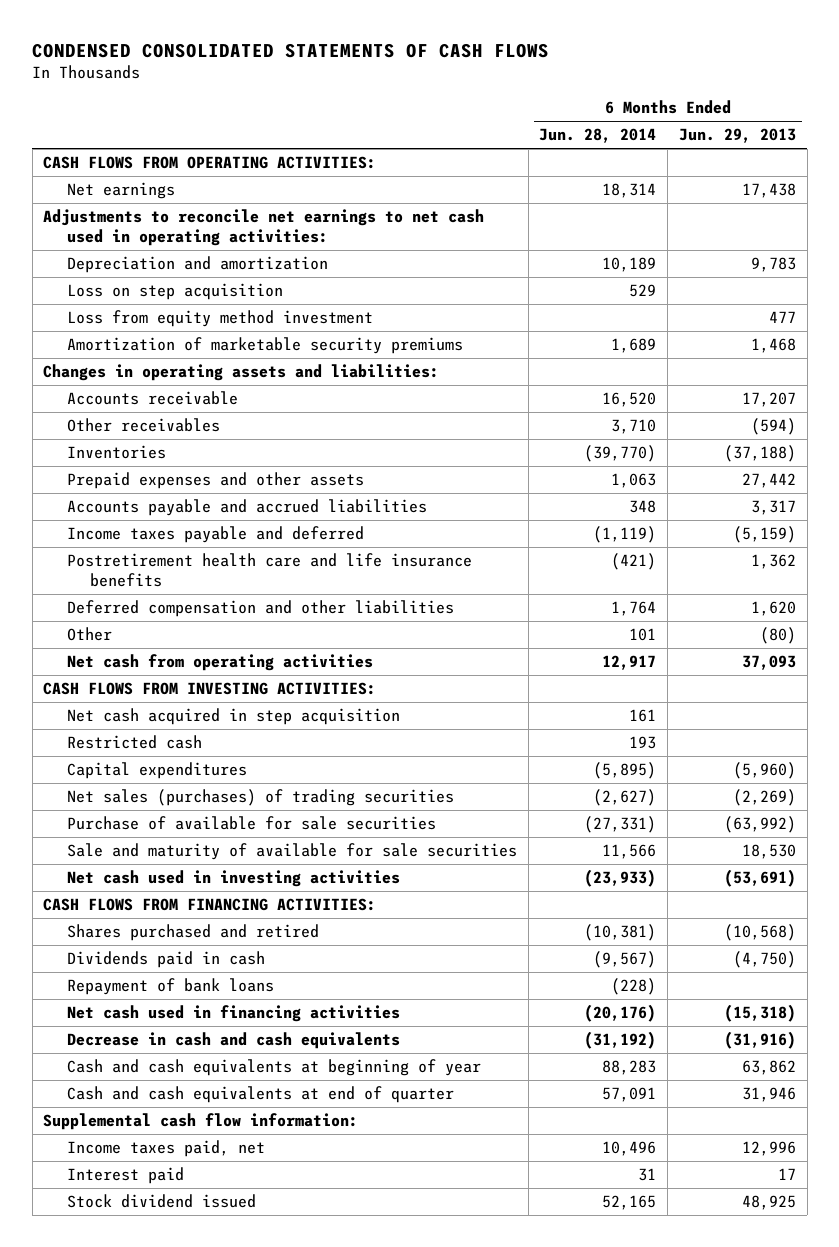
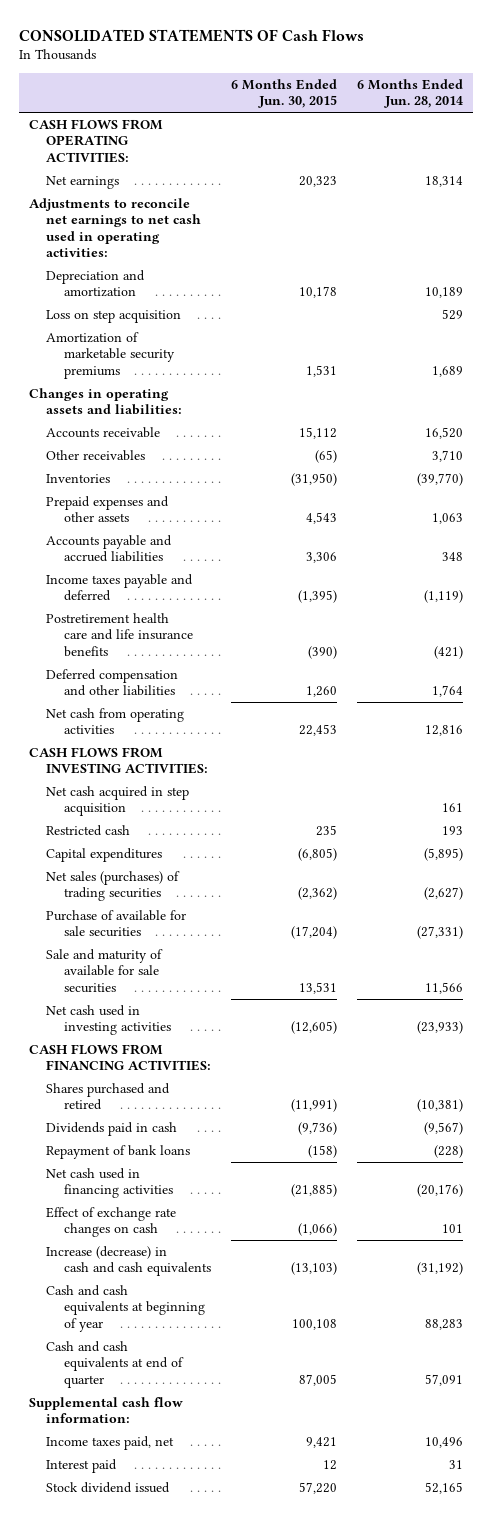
- CONDENSED CONSOLIDATED STATEMENTS OF CASH FLOWS
+ CONSOLIDATED STATEMENTS OF Cash Flows
- | 6 Months Ended Jun. 28, 2014 | 6 Months Ended Jun. 29, 2013
+ | 6 Months Ended Jun. 30, 2015 | 6 Months Ended Jun. 28, 2014
- Loss from equity method investment | | 477
- Other | 101 | (80)
- Net cash from operating activities | 12,917 | 37,093
+ Net cash from operating activities | 22,453 | 12,816
- Decrease in cash and cash equivalents | (31,192) | (31,916)
+ Effect of exchange rate changes on cash | (1,066) | 101
+ Increase (decrease) in cash and cash equivalents | (13,103) | (31,192)

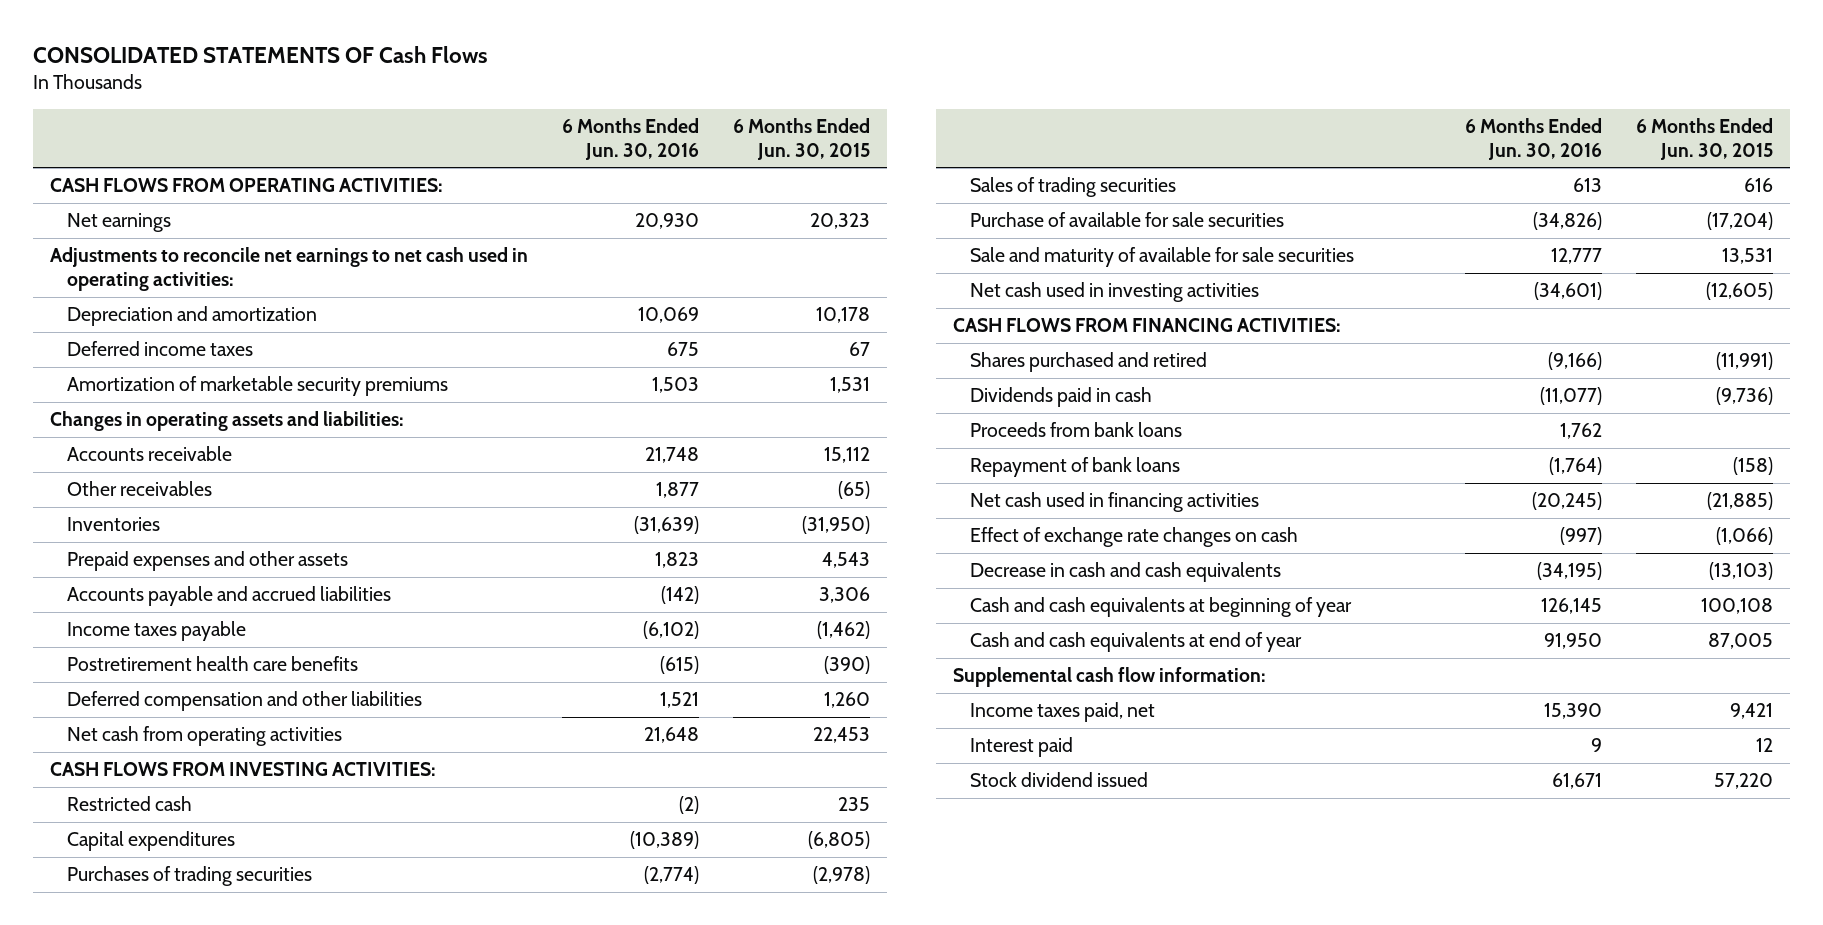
- | 6 Months Ended Jun. 30, 2015 | 6 Months Ended Jun. 28, 2014
+ | 6 Months Ended Jun. 30, 2016 | 6 Months Ended Jun. 30, 2015
- Loss on step acquisition | | 529
+ Deferred income taxes | 675 | 67
- Income taxes payable and deferred | (1,395) | (1,119)
- Postretirement health care and life insurance benefits | (390) | (421)
+ Income taxes payable | (6,102) | (1,462)
+ Postretirement health care benefits | (615) | (390)
- Net cash acquired in step acquisition | | 161
- Net sales (purchases) of trading securities | (2,362) | (2,627)
+ Purchases of trading securities | (2,774) | (2,978)
+ Sales of trading securities | 613 | 616
+ Proceeds from bank loans | 1,762 |
- Increase (decrease) in cash and cash equivalents | (13,103) | (31,192)
+ Decrease in cash and cash equivalents | (34,195) | (13,103)
- Cash and cash equivalents at end of quarter | 87,005 | 57,091
+ Cash and cash equivalents at end of year | 91,950 | 87,005

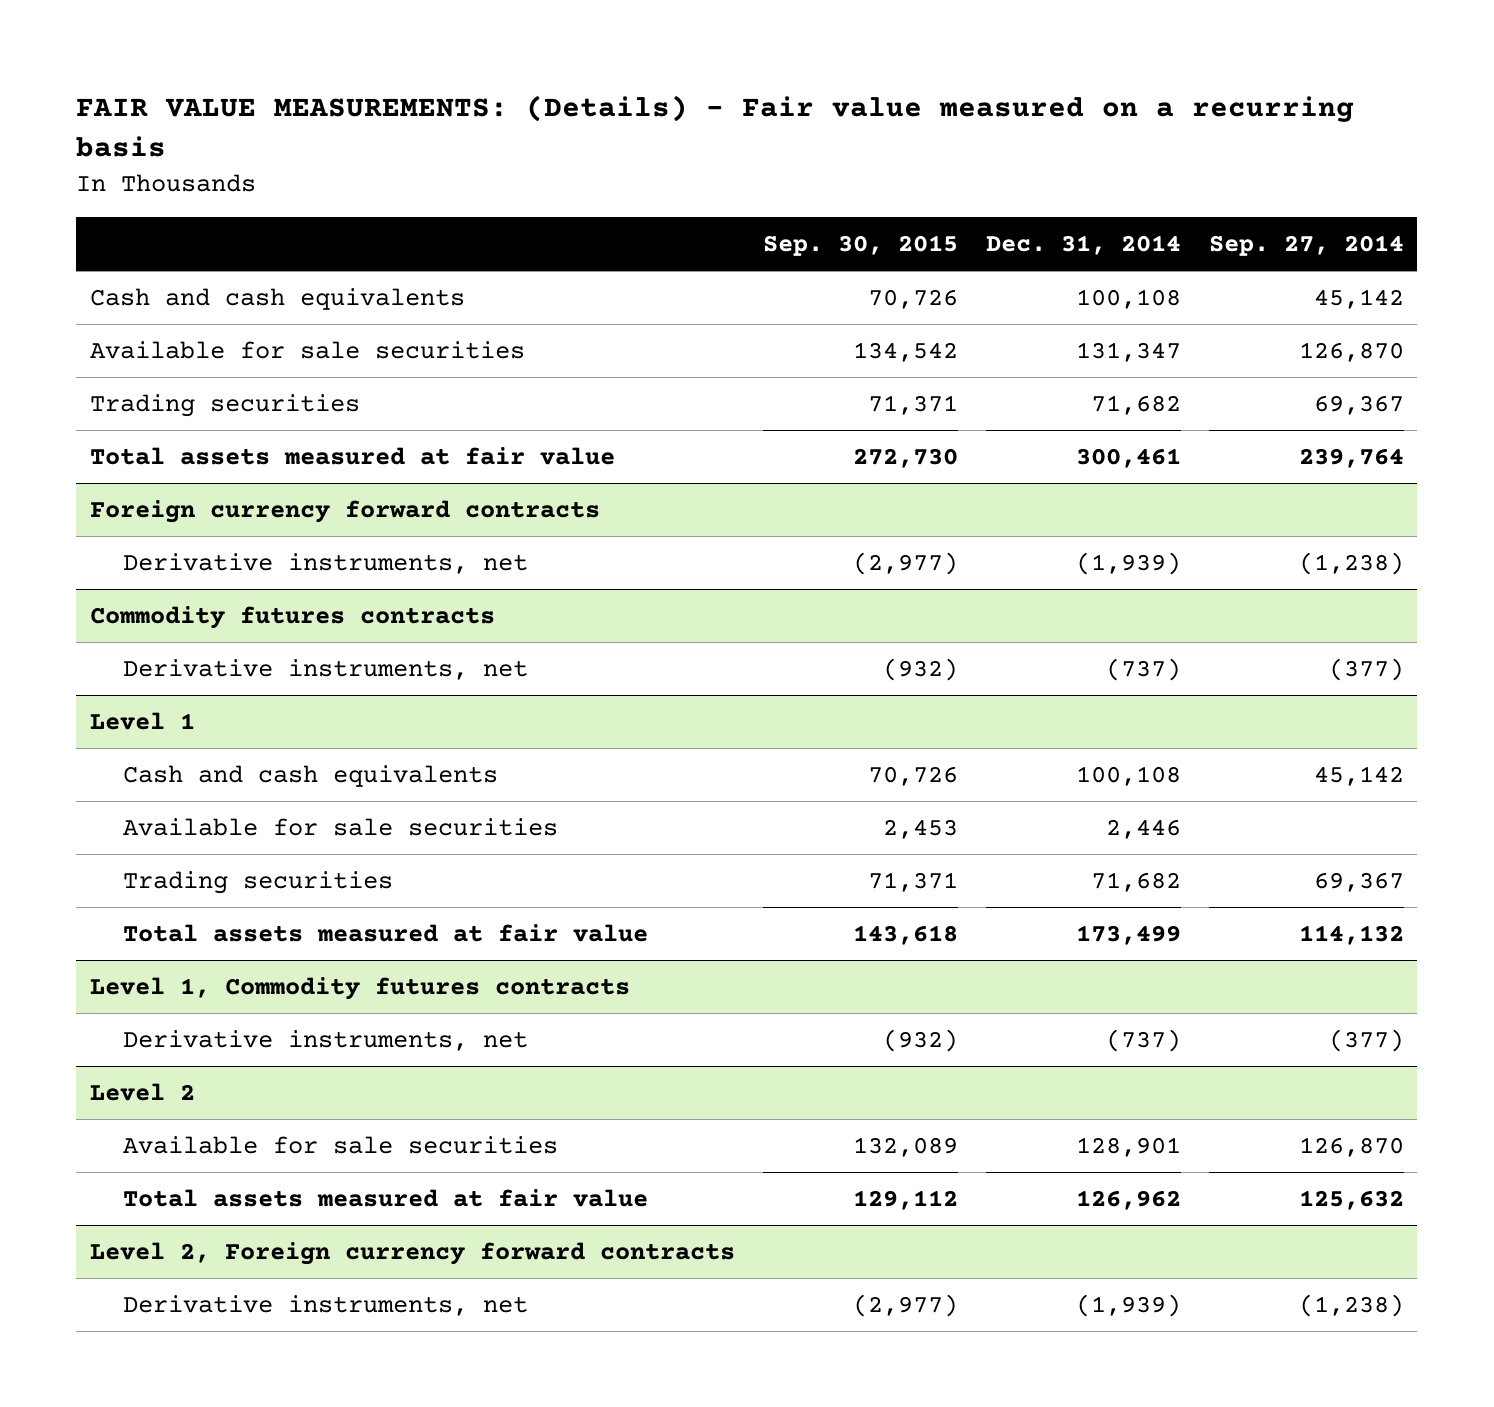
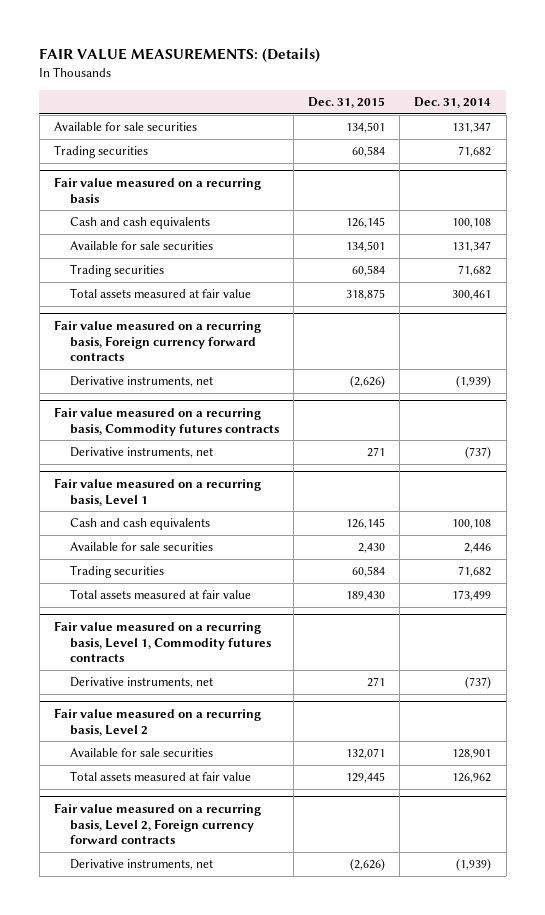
- FAIR VALUE MEASUREMENTS: (Details) - Fair value measured on a recurring basis
+ FAIR VALUE MEASUREMENTS: (Details)
- | Sep. 30, 2015 | Dec. 31, 2014 | Sep. 27, 2014
+ | Dec. 31, 2015 | Dec. 31, 2014
+ Available for sale securities | 134,501 | 131,347
+ Trading securities | 60,584 | 71,682
+ Fair value measured on a recurring basis
- Foreign currency forward contracts
+ Fair value measured on a recurring basis, Foreign currency forward contracts
- Commodity futures contracts
+ Fair value measured on a recurring basis, Commodity futures contracts
- Level 1
+ Fair value measured on a recurring basis, Level 1
- Level 1, Commodity futures contracts
+ Fair value measured on a recurring basis, Level 1, Commodity futures contracts
- Level 2
+ Fair value measured on a recurring basis, Level 2
- Level 2, Foreign currency forward contracts
+ Fair value measured on a recurring basis, Level 2, Foreign currency forward contracts

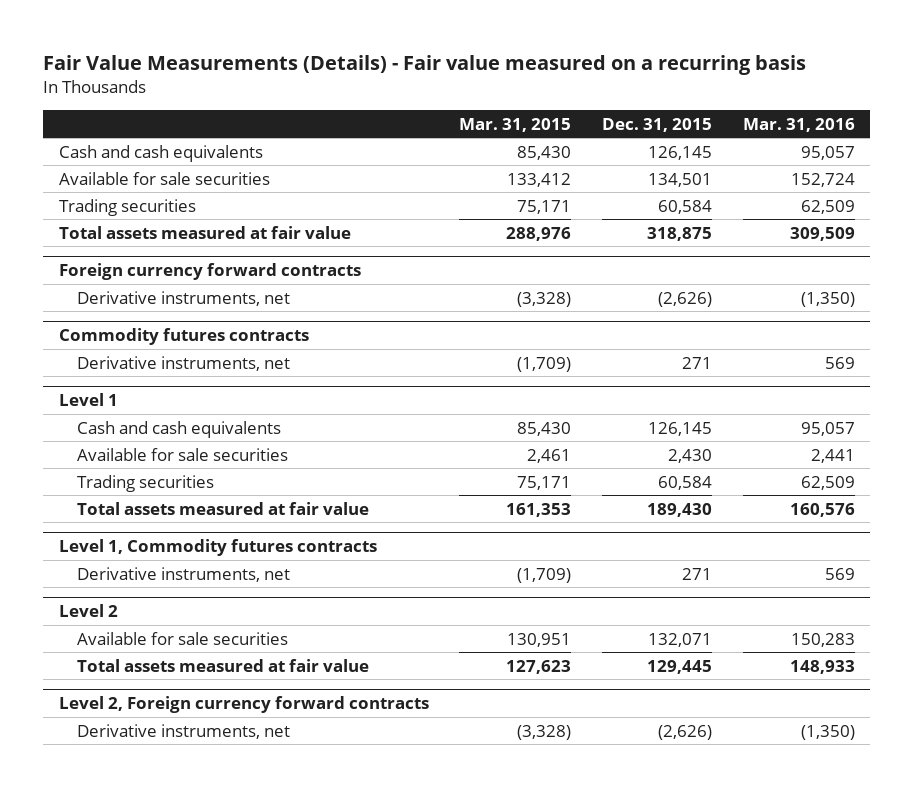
- FAIR VALUE MEASUREMENTS: (Details)
+ Fair Value Measurements (Details) - Fair value measured on a recurring basis
- | Dec. 31, 2015 | Dec. 31, 2014
+ | Mar. 31, 2015 | Dec. 31, 2015 | Mar. 31, 2016
- Available for sale securities | 134,501 | 131,347
- Trading securities | 60,584 | 71,682
- Fair value measured on a recurring basis
- Fair value measured on a recurring basis, Foreign currency forward contracts
+ Foreign currency forward contracts
- Fair value measured on a recurring basis, Commodity futures contracts
+ Commodity futures contracts
- Fair value measured on a recurring basis, Level 1
+ Level 1
- Fair value measured on a recurring basis, Level 1, Commodity futures contracts
+ Level 1, Commodity futures contracts
- Fair value measured on a recurring basis, Level 2
+ Level 2
- Fair value measured on a recurring basis, Level 2, Foreign currency forward contracts
+ Level 2, Foreign currency forward contracts

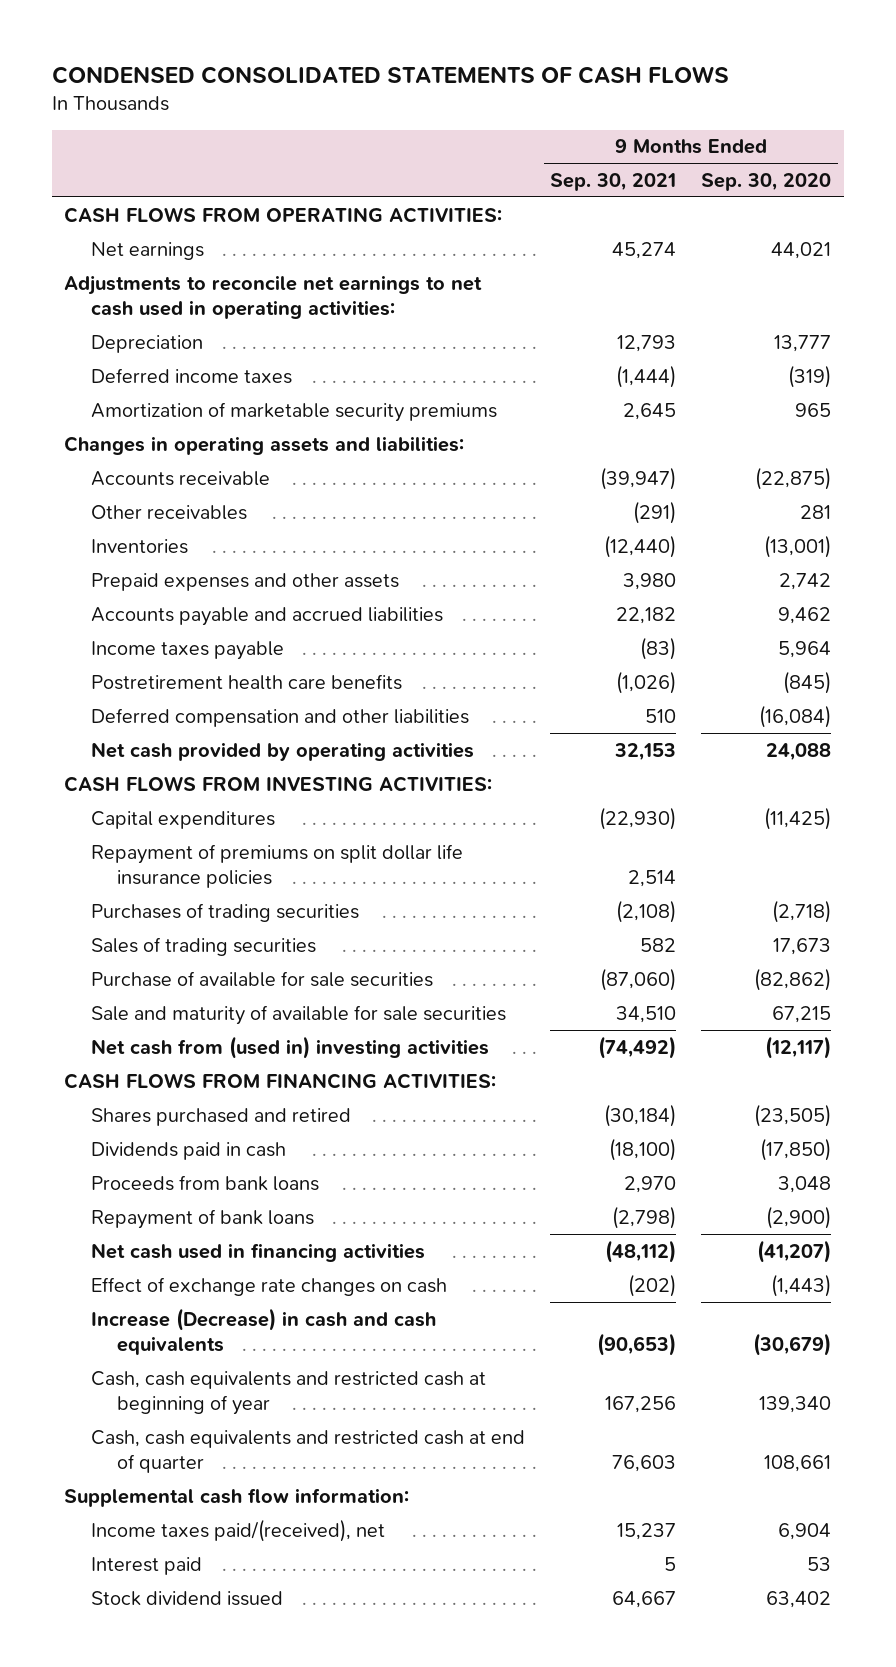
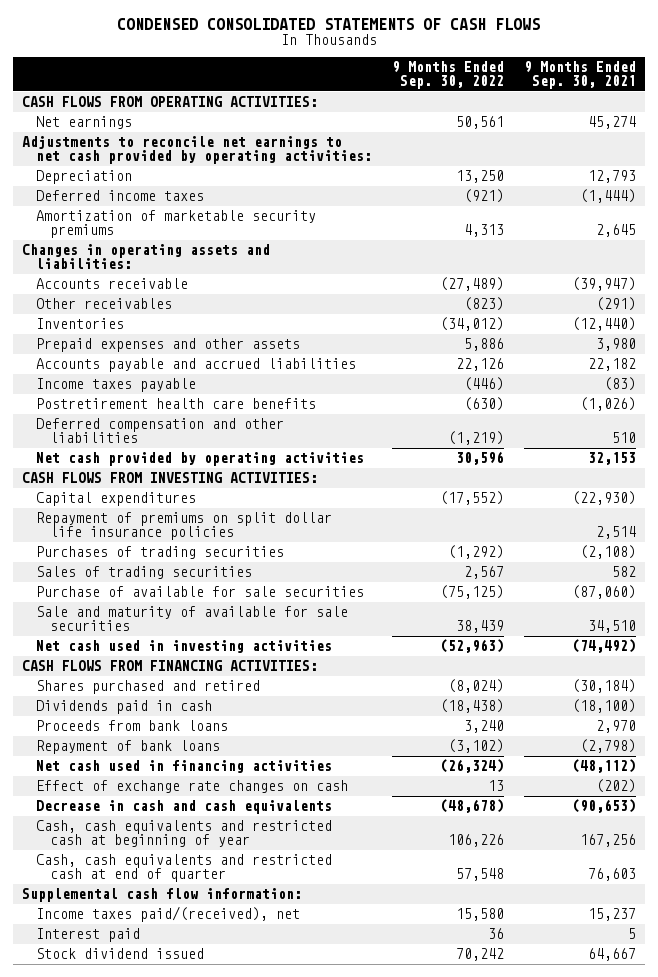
- | 9 Months Ended Sep. 30, 2021 | 9 Months Ended Sep. 30, 2020
+ | 9 Months Ended Sep. 30, 2022 | 9 Months Ended Sep. 30, 2021
- Adjustments to reconcile net earnings to net cash used in operating activities:
+ Adjustments to reconcile net earnings to net cash provided by operating activities:
- Net cash from (used in) investing activities | (74,492) | (12,117)
+ Net cash used in investing activities | (52,963) | (74,492)
- Increase (Decrease) in cash and cash equivalents | (90,653) | (30,679)
+ Decrease in cash and cash equivalents | (48,678) | (90,653)

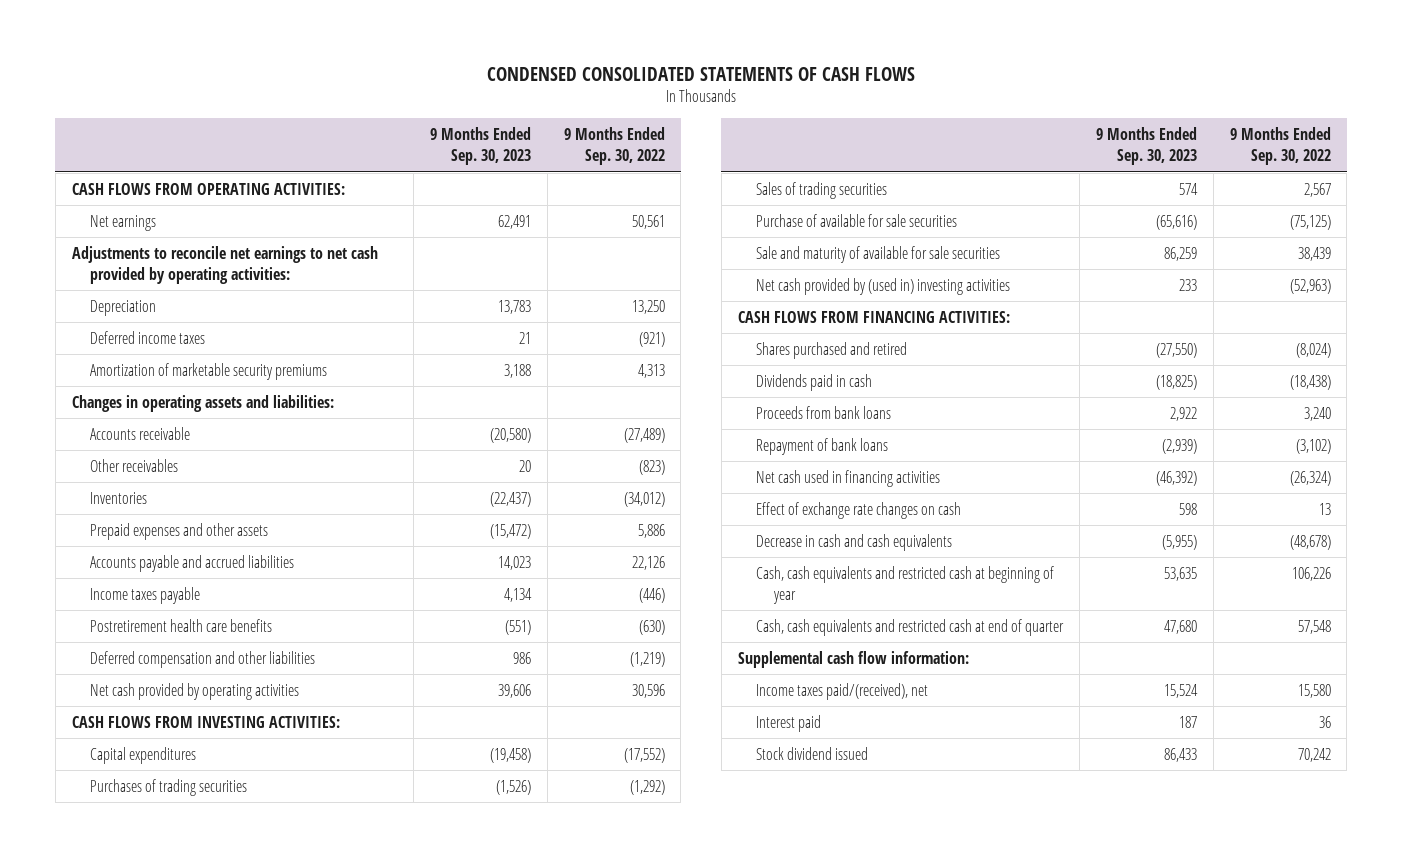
- | 9 Months Ended Sep. 30, 2022 | 9 Months Ended Sep. 30, 2021
+ | 9 Months Ended Sep. 30, 2023 | 9 Months Ended Sep. 30, 2022
- Repayment of premiums on split dollar life insurance policies | | 2,514
- Net cash used in investing activities | (52,963) | (74,492)
+ Net cash provided by (used in) investing activities | 233 | (52,963)

